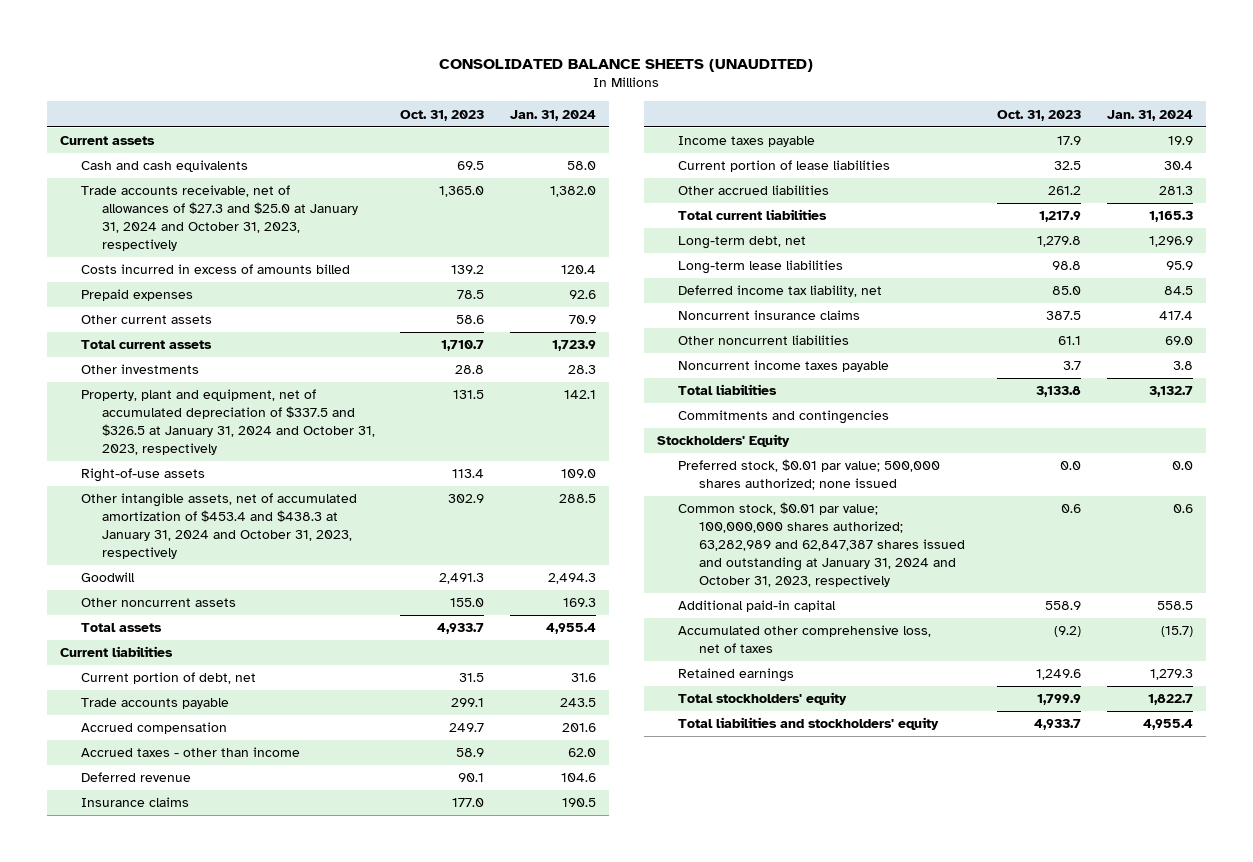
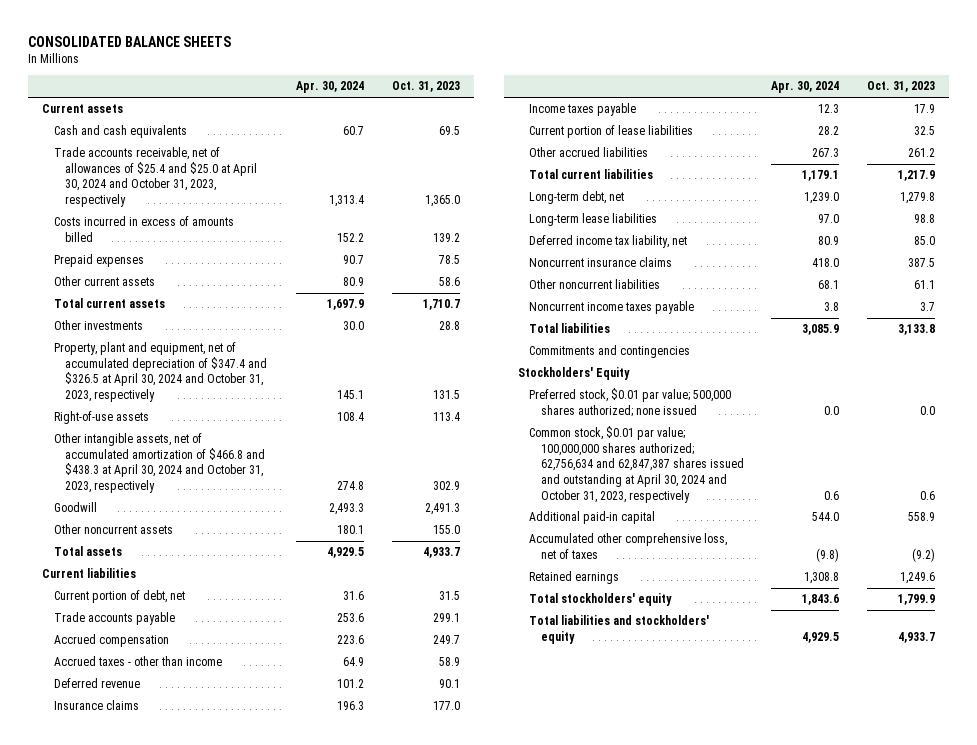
- CONSOLIDATED BALANCE SHEETS (UNAUDITED)
+ CONSOLIDATED BALANCE SHEETS
- | Oct. 31, 2023 | Jan. 31, 2024
+ | Apr. 30, 2024 | Oct. 31, 2023
- Trade accounts receivable, net of allowances of $27.3 and $25.0 at January 31, 2024 and October 31, 2023, respectively | 1,365.0 | 1,382.0
+ Trade accounts receivable, net of allowances of $25.4 and $25.0 at April 30, 2024 and October 31, 2023, respectively | 1,313.4 | 1,365.0
- Property, plant and equipment, net of accumulated depreciation of $337.5 and $326.5 at January 31, 2024 and October 31, 2023, respectively | 131.5 | 142.1
+ Property, plant and equipment, net of accumulated depreciation of $347.4 and $326.5 at April 30, 2024 and October 31, 2023, respectively | 145.1 | 131.5
- Other intangible assets, net of accumulated amortization of $453.4 and $438.3 at January 31, 2024 and October 31, 2023, respectively | 302.9 | 288.5
+ Other intangible assets, net of accumulated amortization of $466.8 and $438.3 at April 30, 2024 and October 31, 2023, respectively | 274.8 | 302.9
- Common stock, $0.01 par value; 100,000,000 shares authorized; 63,282,989 and 62,847,387 shares issued and outstanding at January 31, 2024 and October 31, 2023, respectively | 0.6 | 0.6
+ Common stock, $0.01 par value; 100,000,000 shares authorized; 62,756,634 and 62,847,387 shares issued and outstanding at April 30, 2024 and October 31, 2023, respectively | 0.6 | 0.6

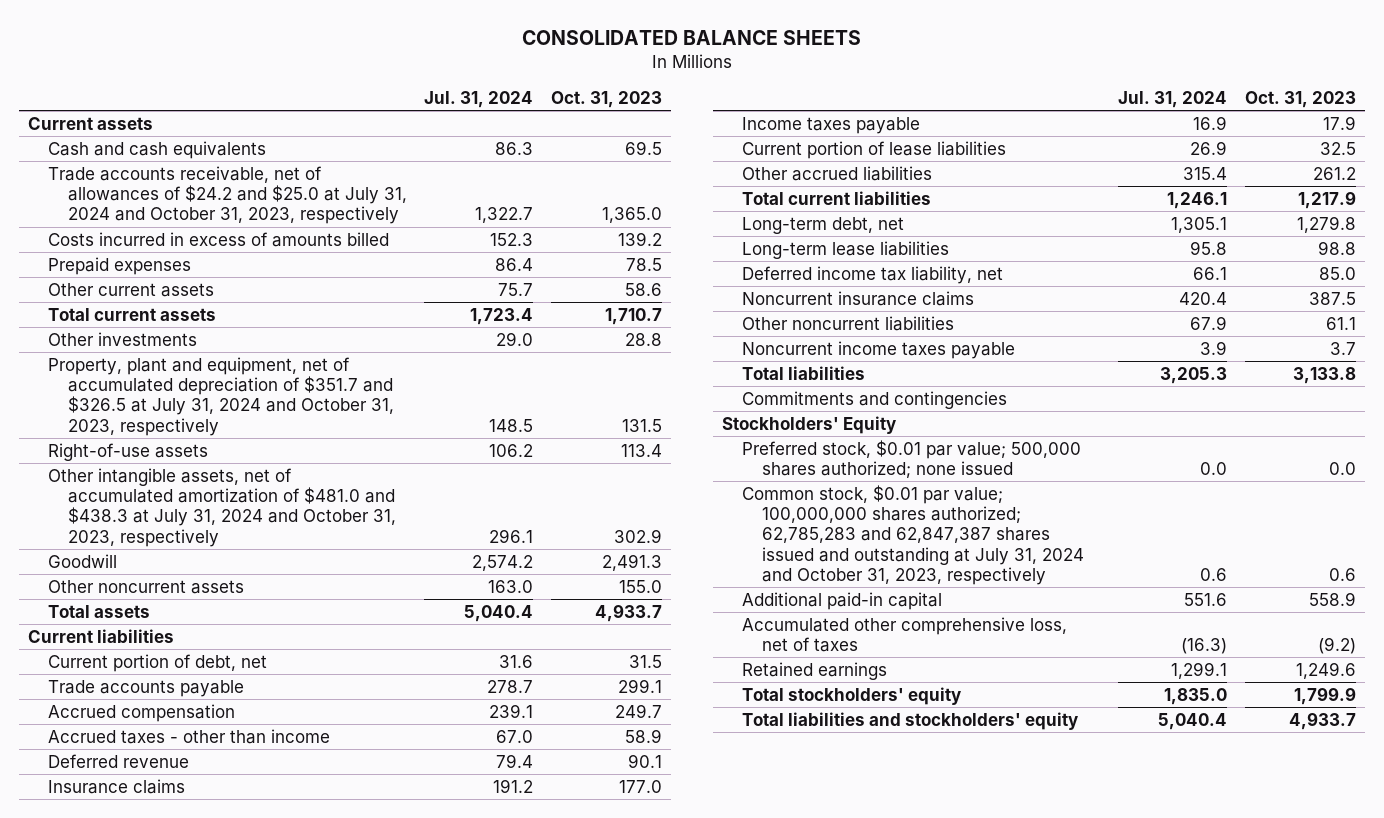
- | Apr. 30, 2024 | Oct. 31, 2023
+ | Jul. 31, 2024 | Oct. 31, 2023
- Trade accounts receivable, net of allowances of $25.4 and $25.0 at April 30, 2024 and October 31, 2023, respectively | 1,313.4 | 1,365.0
+ Trade accounts receivable, net of allowances of $24.2 and $25.0 at July 31, 2024 and October 31, 2023, respectively | 1,322.7 | 1,365.0
- Property, plant and equipment, net of accumulated depreciation of $347.4 and $326.5 at April 30, 2024 and October 31, 2023, respectively | 145.1 | 131.5
+ Property, plant and equipment, net of accumulated depreciation of $351.7 and $326.5 at July 31, 2024 and October 31, 2023, respectively | 148.5 | 131.5
- Other intangible assets, net of accumulated amortization of $466.8 and $438.3 at April 30, 2024 and October 31, 2023, respectively | 274.8 | 302.9
+ Other intangible assets, net of accumulated amortization of $481.0 and $438.3 at July 31, 2024 and October 31, 2023, respectively | 296.1 | 302.9
- Common stock, $0.01 par value; 100,000,000 shares authorized; 62,756,634 and 62,847,387 shares issued and outstanding at April 30, 2024 and October 31, 2023, respectively | 0.6 | 0.6
+ Common stock, $0.01 par value; 100,000,000 shares authorized; 62,785,283 and 62,847,387 shares issued and outstanding at July 31, 2024 and October 31, 2023, respectively | 0.6 | 0.6

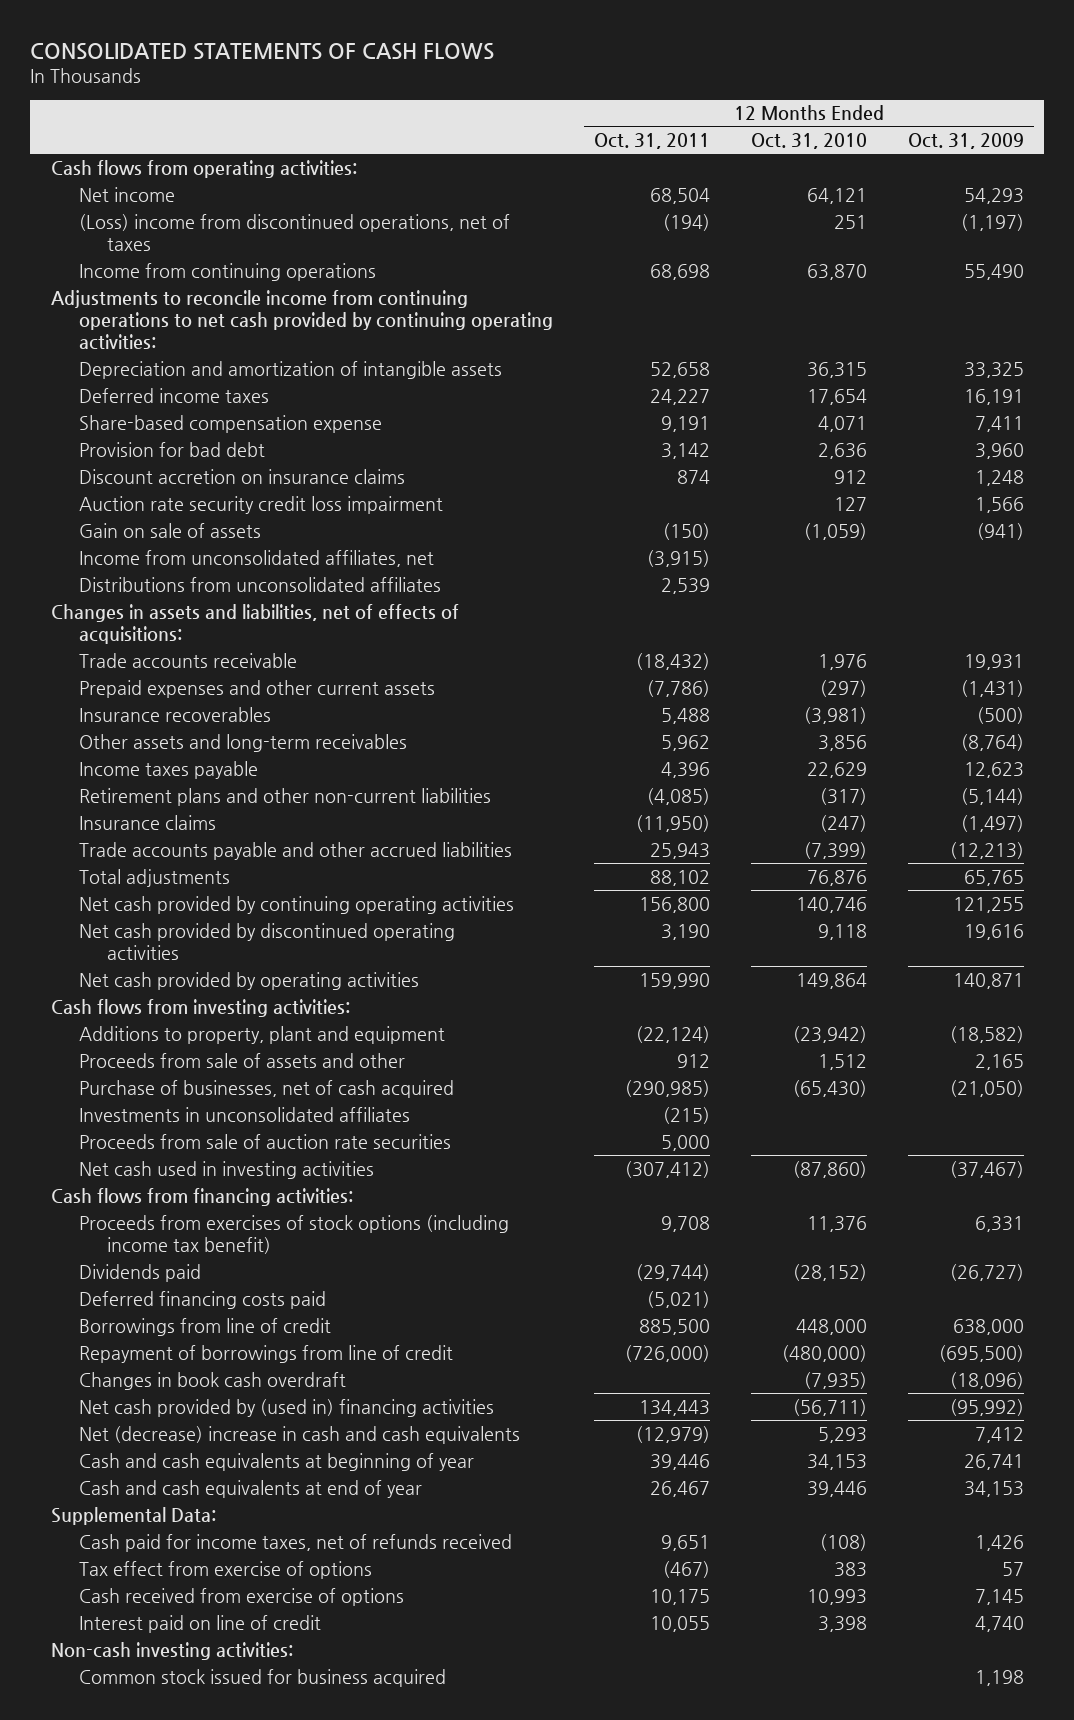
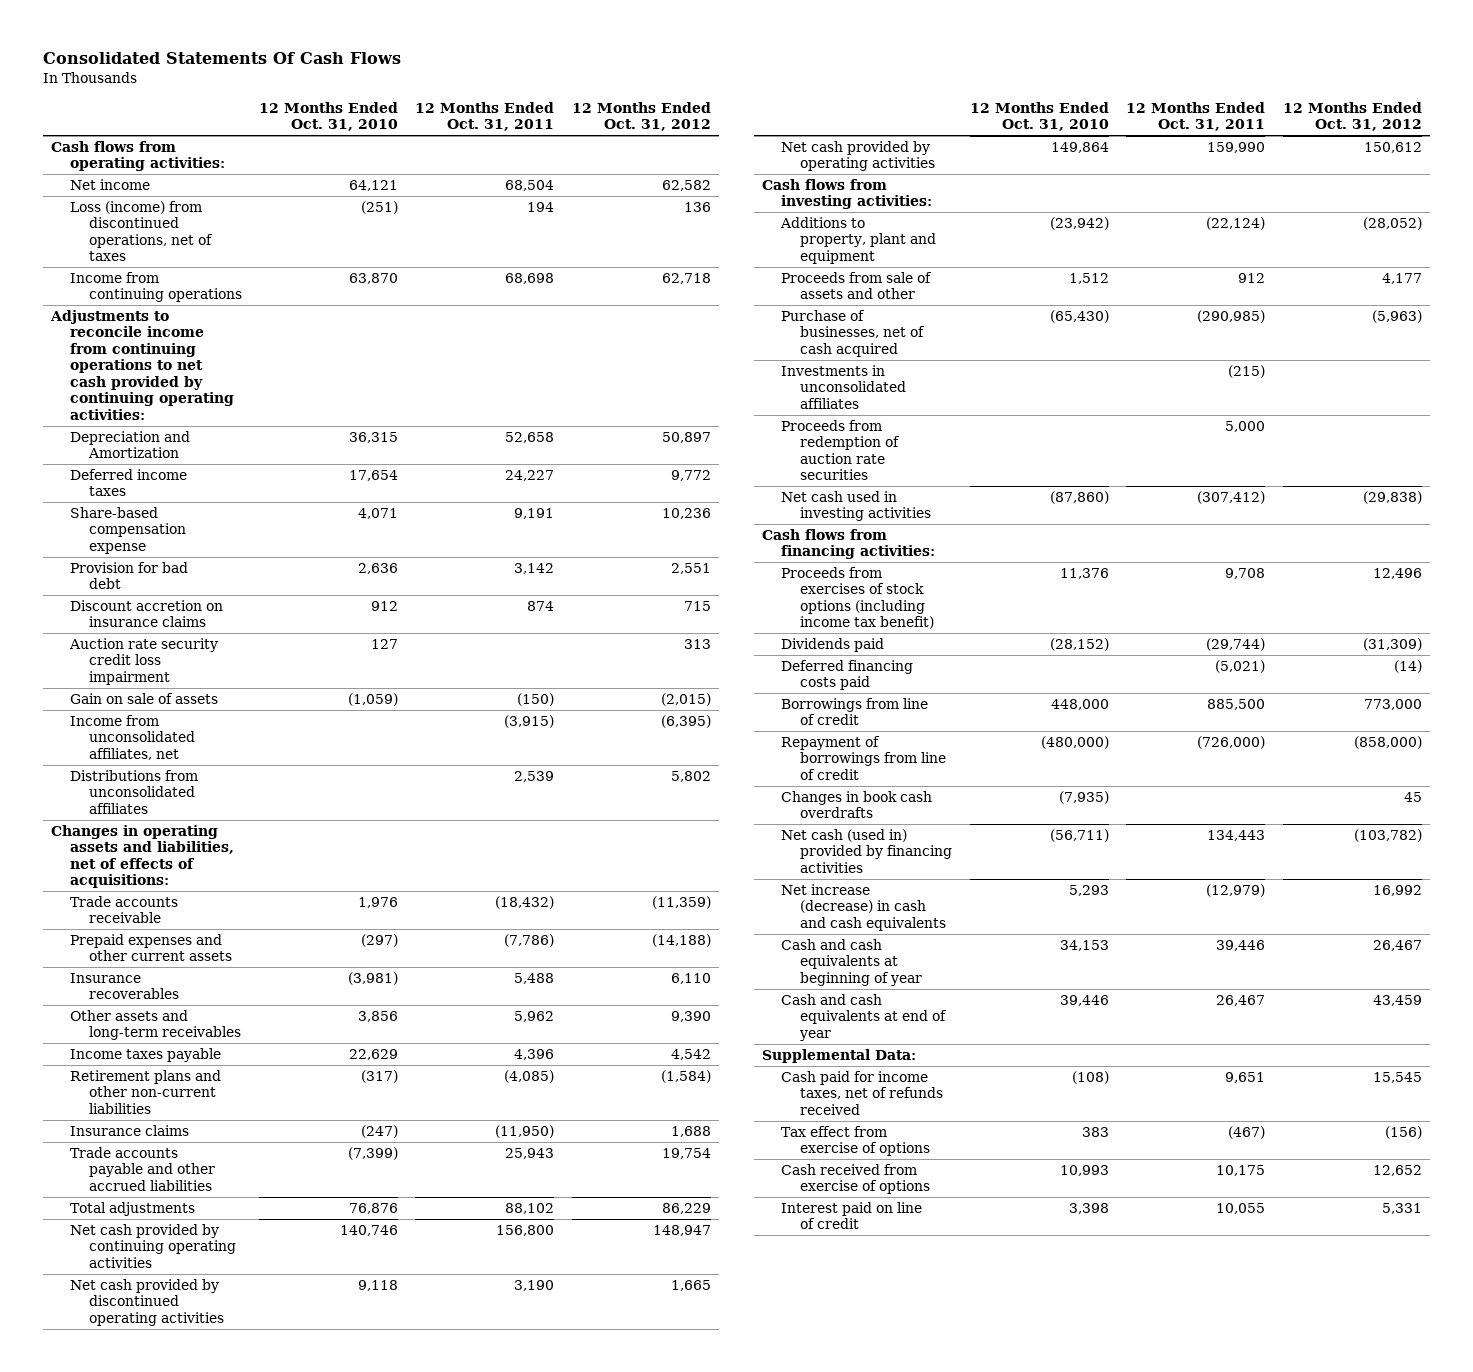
- CONSOLIDATED STATEMENTS OF CASH FLOWS
+ Consolidated Statements Of Cash Flows
- | 12 Months Ended Oct. 31, 2011 | 12 Months Ended Oct. 31, 2010 | 12 Months Ended Oct. 31, 2009
+ | 12 Months Ended Oct. 31, 2010 | 12 Months Ended Oct. 31, 2011 | 12 Months Ended Oct. 31, 2012
- (Loss) income from discontinued operations, net of taxes | (194) | 251 | (1,197)
+ Loss (income) from discontinued operations, net of taxes | (251) | 194 | 136
- Depreciation and amortization of intangible assets | 52,658 | 36,315 | 33,325
+ Depreciation and Amortization | 36,315 | 52,658 | 50,897
- Changes in assets and liabilities, net of effects of acquisitions:
+ Changes in operating assets and liabilities, net of effects of acquisitions:
- Proceeds from sale of auction rate securities | 5,000 | |
+ Proceeds from redemption of auction rate securities | | 5,000 |
- Changes in book cash overdraft | | (7,935) | (18,096)
- Net cash provided by (used in) financing activities | 134,443 | (56,711) | (95,992)
- Net (decrease) increase in cash and cash equivalents | (12,979) | 5,293 | 7,412
+ Changes in book cash overdrafts | (7,935) | | 45
+ Net cash (used in) provided by financing activities | (56,711) | 134,443 | (103,782)
+ Net increase (decrease) in cash and cash equivalents | 5,293 | (12,979) | 16,992
- Non-cash investing activities:
- Common stock issued for business acquired | | | 1,198

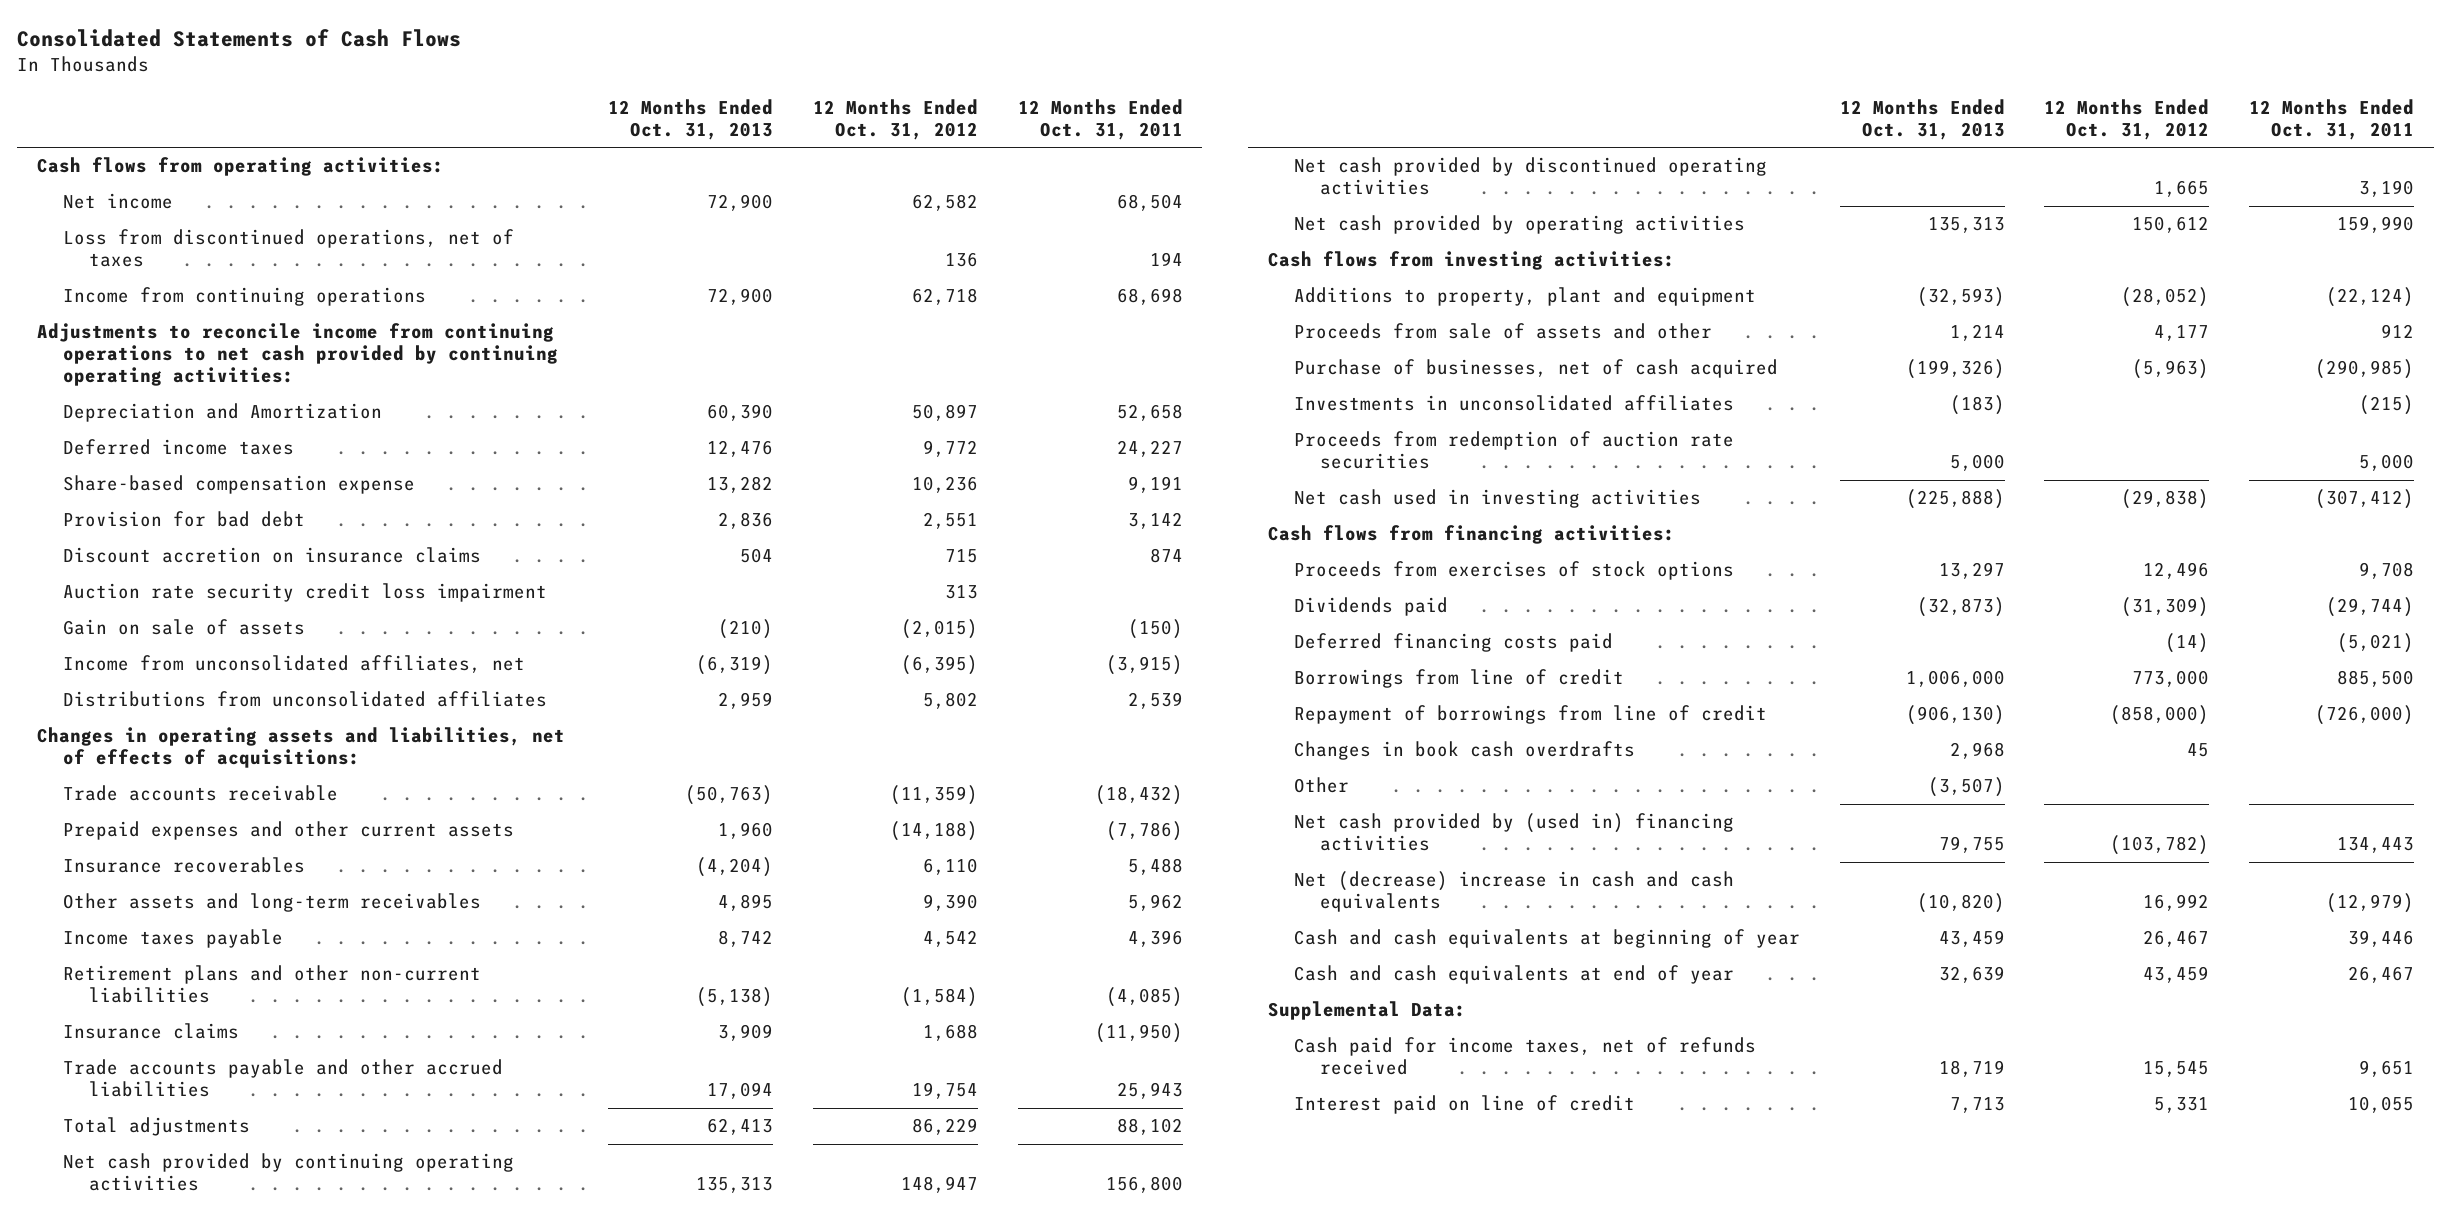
- Consolidated Statements Of Cash Flows
+ Consolidated Statements of Cash Flows
- | 12 Months Ended Oct. 31, 2010 | 12 Months Ended Oct. 31, 2011 | 12 Months Ended Oct. 31, 2012
+ | 12 Months Ended Oct. 31, 2013 | 12 Months Ended Oct. 31, 2012 | 12 Months Ended Oct. 31, 2011
- Loss (income) from discontinued operations, net of taxes | (251) | 194 | 136
+ Loss from discontinued operations, net of taxes | | 136 | 194
- Proceeds from exercises of stock options (including income tax benefit) | 11,376 | 9,708 | 12,496
+ Proceeds from exercises of stock options | 13,297 | 12,496 | 9,708
- Net cash (used in) provided by financing activities | (56,711) | 134,443 | (103,782)
- Net increase (decrease) in cash and cash equivalents | 5,293 | (12,979) | 16,992
+ Other | (3,507) | |
+ Net cash provided by (used in) financing activities | 79,755 | (103,782) | 134,443
+ Net (decrease) increase in cash and cash equivalents | (10,820) | 16,992 | (12,979)
- Tax effect from exercise of options | 383 | (467) | (156)
- Cash received from exercise of options | 10,993 | 10,175 | 12,652

